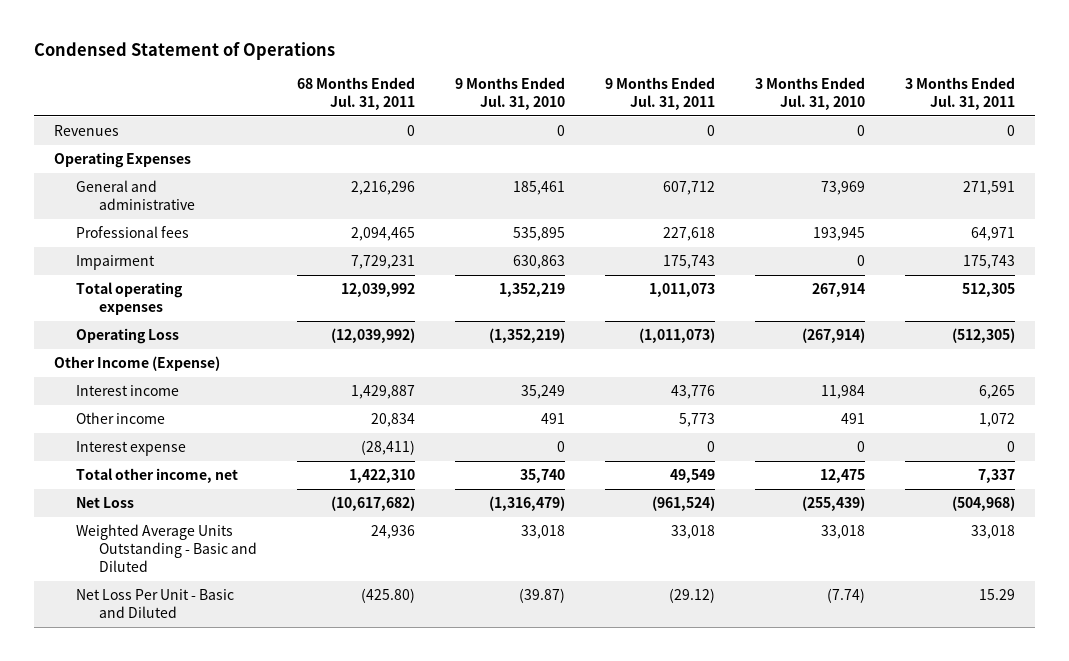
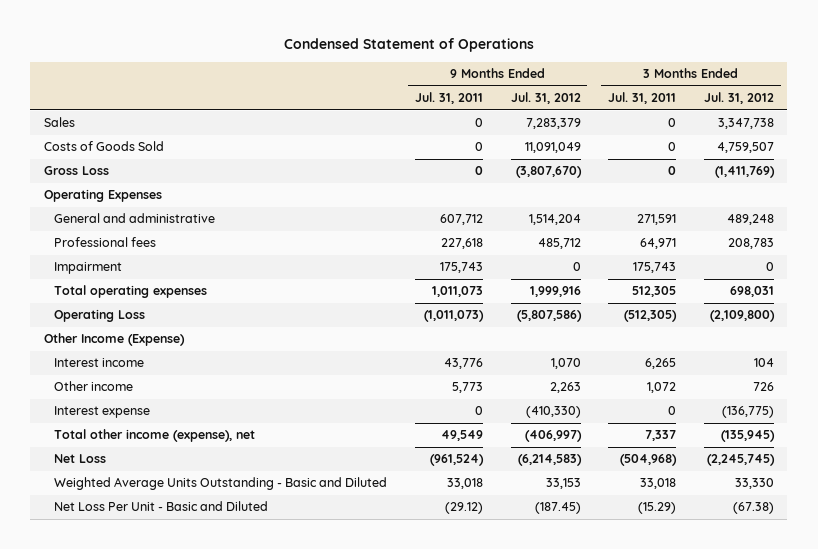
- | 68 Months Ended Jul. 31, 2011 | 9 Months Ended Jul. 31, 2010 | 9 Months Ended Jul. 31, 2011 | 3 Months Ended Jul. 31, 2010 | 3 Months Ended Jul. 31, 2011
+ | 9 Months Ended Jul. 31, 2011 | 9 Months Ended Jul. 31, 2012 | 3 Months Ended Jul. 31, 2011 | 3 Months Ended Jul. 31, 2012
- Revenues | 0 | 0 | 0 | 0 | 0
+ Sales | 0 | 7,283,379 | 0 | 3,347,738
+ Costs of Goods Sold | 0 | 11,091,049 | 0 | 4,759,507
+ Gross Loss | 0 | (3,807,670) | 0 | (1,411,769)
- Total other income, net | 1,422,310 | 35,740 | 49,549 | 12,475 | 7,337
+ Total other income (expense), net | 49,549 | (406,997) | 7,337 | (135,945)
- Net Loss Per Unit - Basic and Diluted | (425.80) | (39.87) | (29.12) | (7.74) | 15.29
+ Net Loss Per Unit - Basic and Diluted | (29.12) | (187.45) | (15.29) | (67.38)

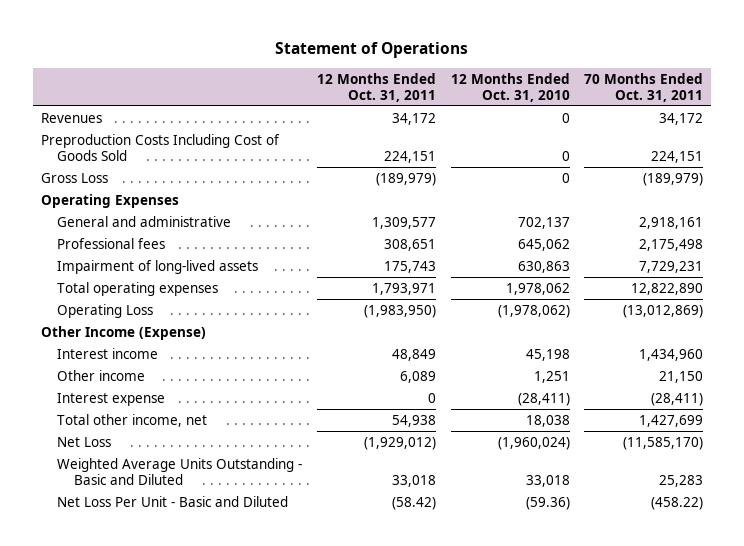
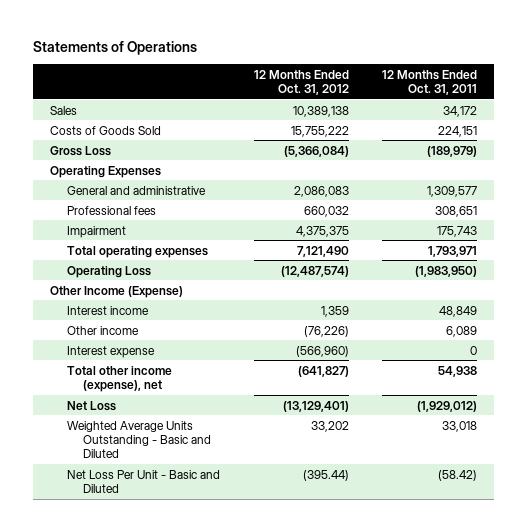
- Statement of Operations
+ Statements of Operations
- | 12 Months Ended Oct. 31, 2011 | 12 Months Ended Oct. 31, 2010 | 70 Months Ended Oct. 31, 2011
+ | 12 Months Ended Oct. 31, 2012 | 12 Months Ended Oct. 31, 2011
- Revenues | 34,172 | 0 | 34,172
- Preproduction Costs Including Cost of Goods Sold | 224,151 | 0 | 224,151
+ Sales | 10,389,138 | 34,172
+ Costs of Goods Sold | 15,755,222 | 224,151
- Impairment of long-lived assets | 175,743 | 630,863 | 7,729,231
+ Impairment | 4,375,375 | 175,743
- Total other income, net | 54,938 | 18,038 | 1,427,699
+ Total other income (expense), net | (641,827) | 54,938

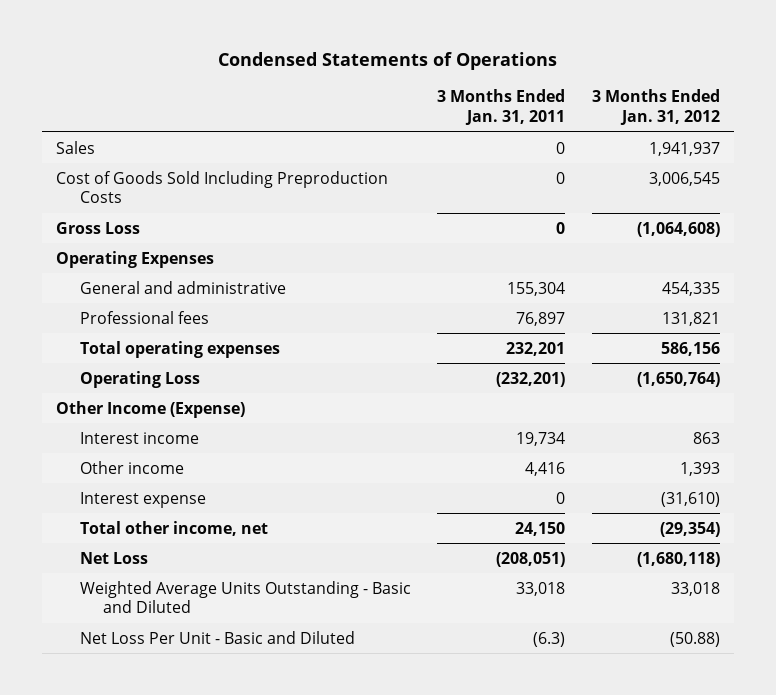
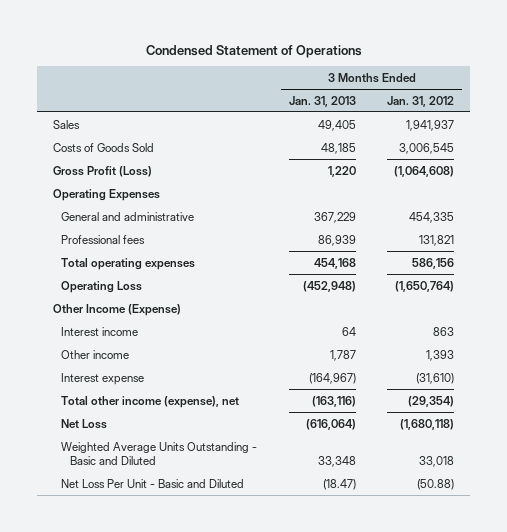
- Condensed Statements of Operations
+ Condensed Statement of Operations
- | 3 Months Ended Jan. 31, 2011 | 3 Months Ended Jan. 31, 2012
+ | 3 Months Ended Jan. 31, 2013 | 3 Months Ended Jan. 31, 2012
- Cost of Goods Sold Including Preproduction Costs | 0 | 3,006,545
- Gross Loss | 0 | (1,064,608)
+ Costs of Goods Sold | 48,185 | 3,006,545
+ Gross Profit (Loss) | 1,220 | (1,064,608)
- Total other income, net | 24,150 | (29,354)
+ Total other income (expense), net | (163,116) | (29,354)

